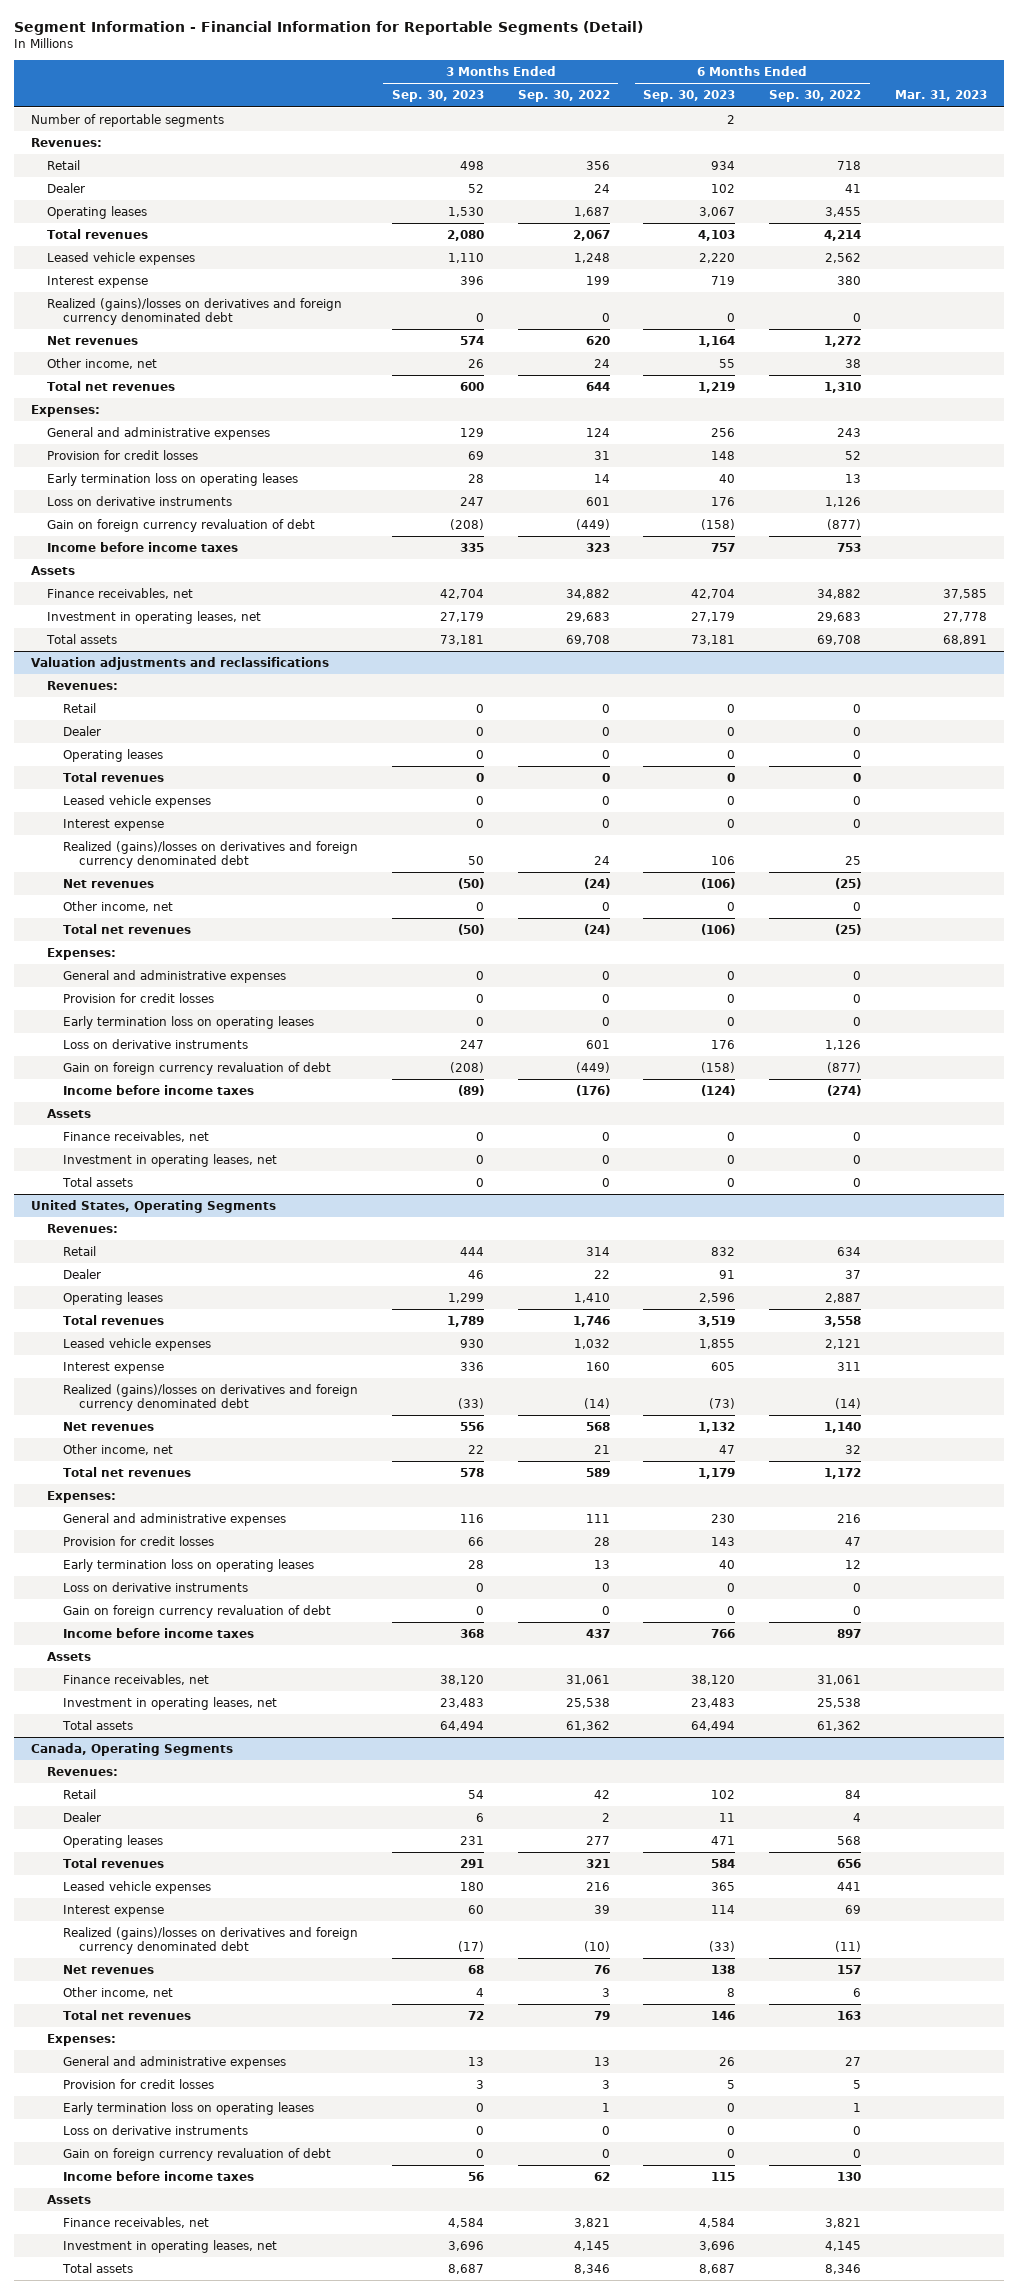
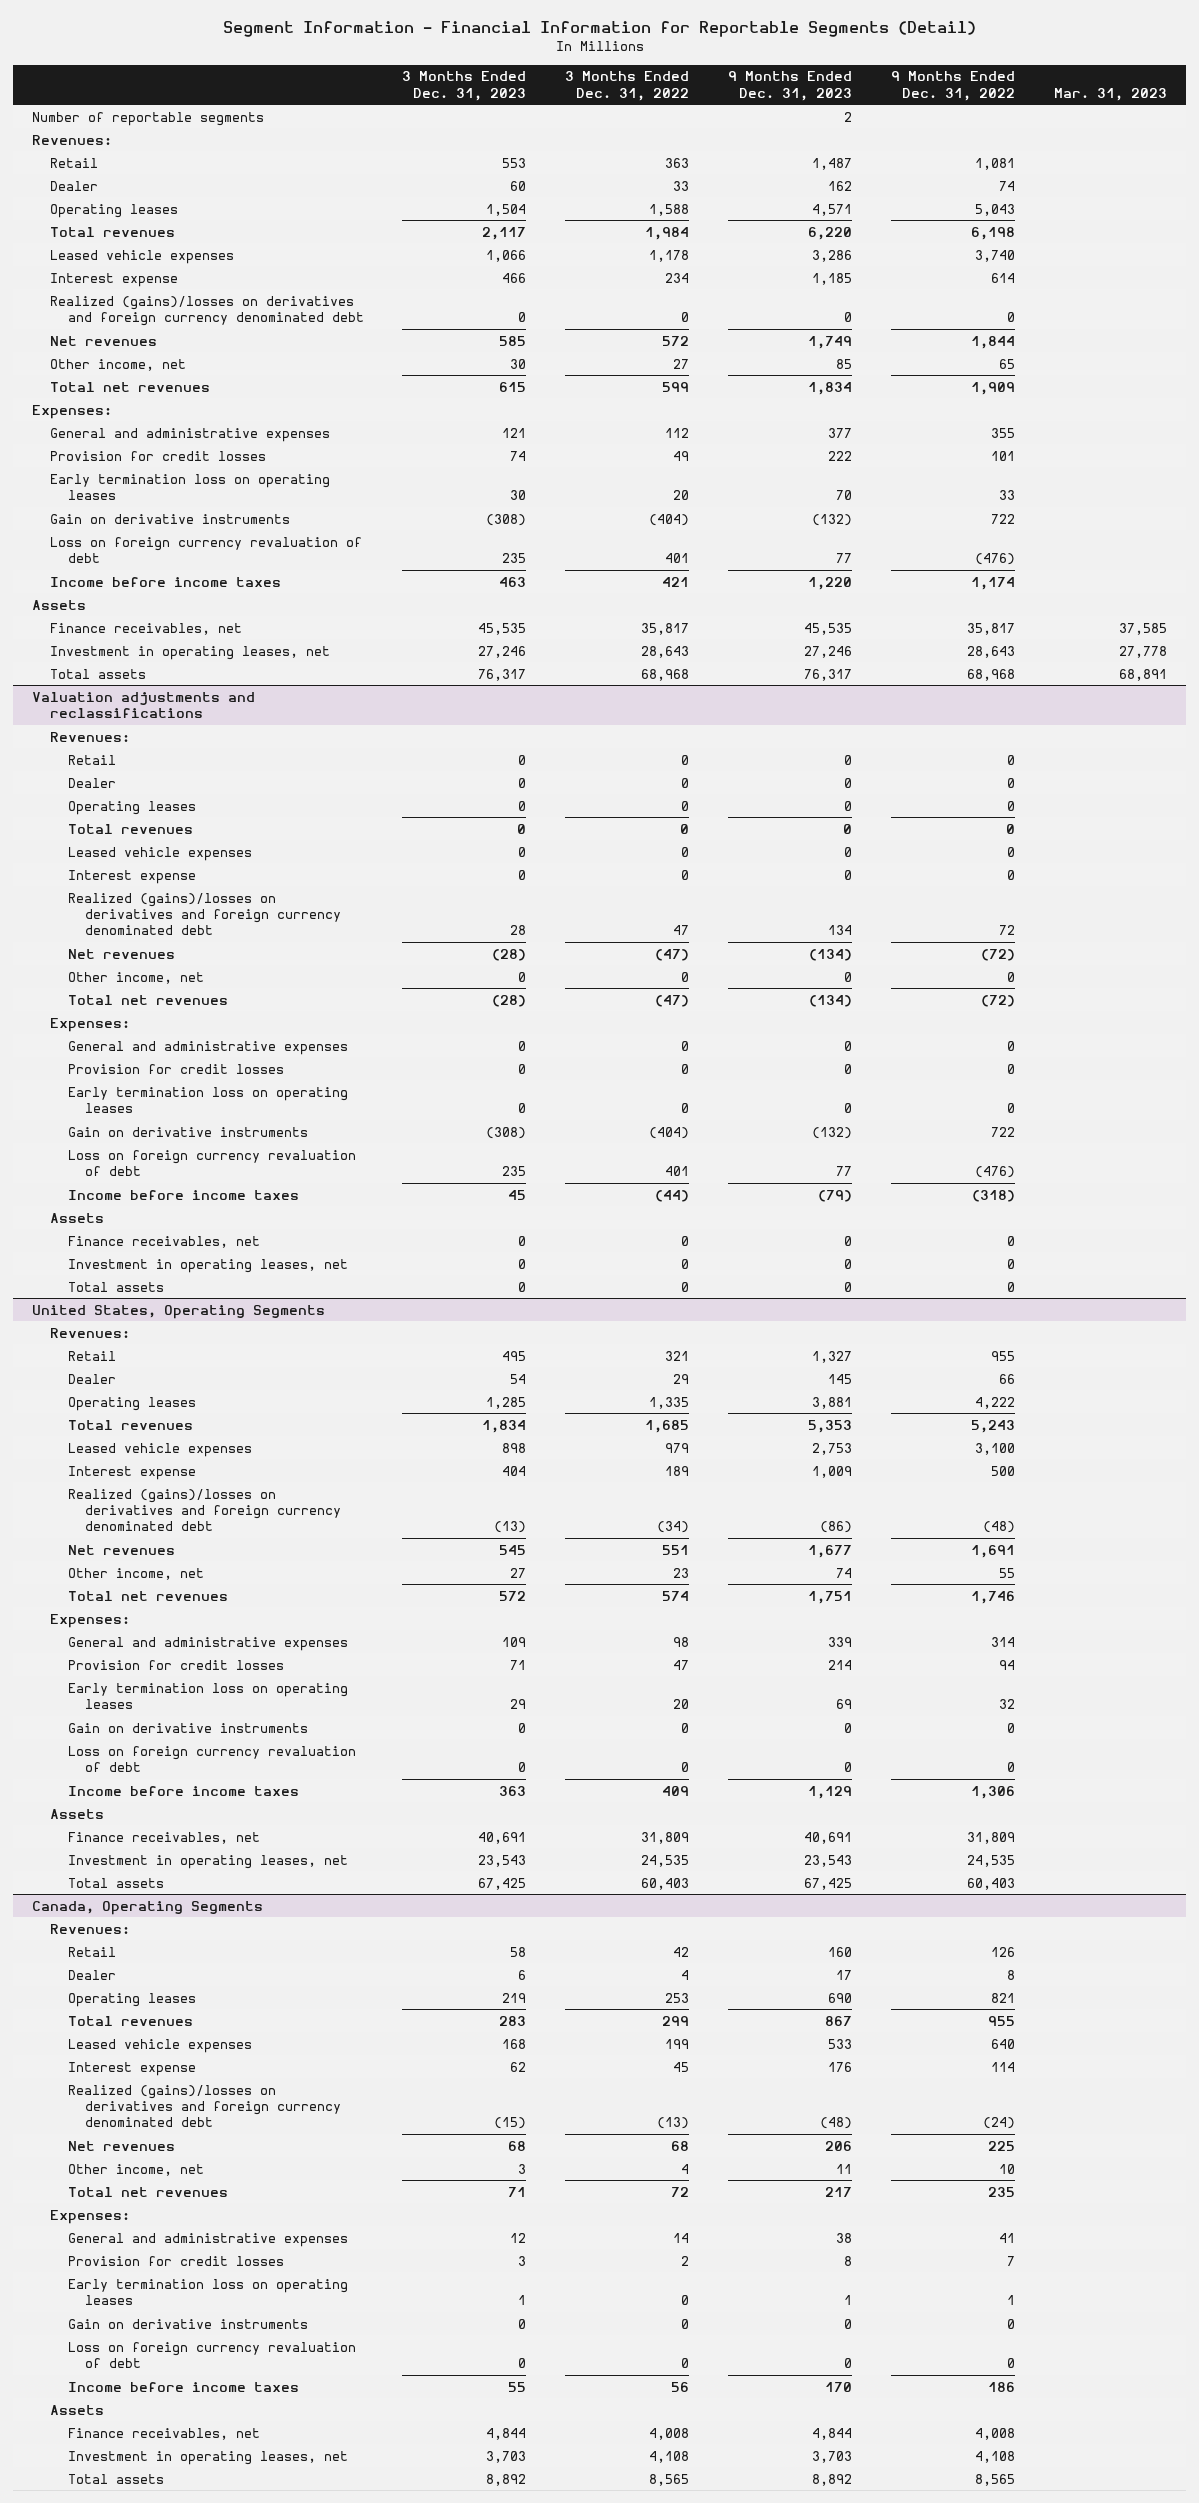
- | 3 Months Ended Sep. 30, 2023 | 3 Months Ended Sep. 30, 2022 | 6 Months Ended Sep. 30, 2023 | 6 Months Ended Sep. 30, 2022 | Mar. 31, 2023
+ | 3 Months Ended Dec. 31, 2023 | 3 Months Ended Dec. 31, 2022 | 9 Months Ended Dec. 31, 2023 | 9 Months Ended Dec. 31, 2022 | Mar. 31, 2023
- Loss on derivative instruments | 247 | 601 | 176 | 1,126 |
- Gain on foreign currency revaluation of debt | (208) | (449) | (158) | (877) |
+ Gain on derivative instruments | (308) | (404) | (132) | 722 |
+ Loss on foreign currency revaluation of debt | 235 | 401 | 77 | (476) |
@ Valuation adjustments and reclassifications
- Loss on derivative instruments | 247 | 601 | 176 | 1,126 |
- Gain on foreign currency revaluation of debt | (208) | (449) | (158) | (877) |
+ Gain on derivative instruments | (308) | (404) | (132) | 722 |
+ Loss on foreign currency revaluation of debt | 235 | 401 | 77 | (476) |
@ United States, Operating Segments
- Loss on derivative instruments | 0 | 0 | 0 | 0 |
- Gain on foreign currency revaluation of debt | 0 | 0 | 0 | 0 |
+ Gain on derivative instruments | 0 | 0 | 0 | 0 |
+ Loss on foreign currency revaluation of debt | 0 | 0 | 0 | 0 |
@ Canada, Operating Segments
- Loss on derivative instruments | 0 | 0 | 0 | 0 |
- Gain on foreign currency revaluation of debt | 0 | 0 | 0 | 0 |
+ Gain on derivative instruments | 0 | 0 | 0 | 0 |
+ Loss on foreign currency revaluation of debt | 0 | 0 | 0 | 0 |

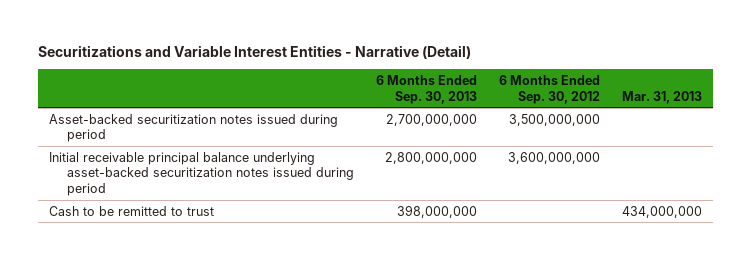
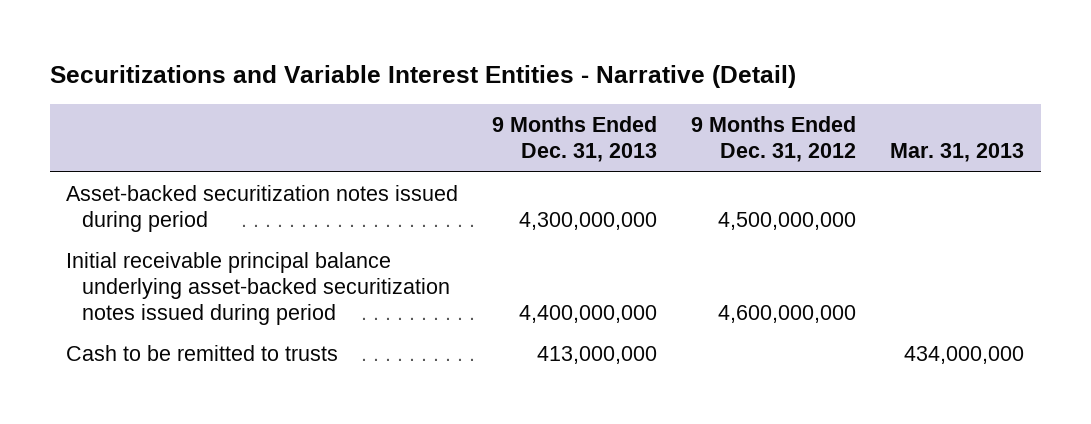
- | 6 Months Ended Sep. 30, 2013 | 6 Months Ended Sep. 30, 2012 | Mar. 31, 2013
+ | 9 Months Ended Dec. 31, 2013 | 9 Months Ended Dec. 31, 2012 | Mar. 31, 2013
- Cash to be remitted to trust | 398,000,000 | | 434,000,000
+ Cash to be remitted to trusts | 413,000,000 | | 434,000,000

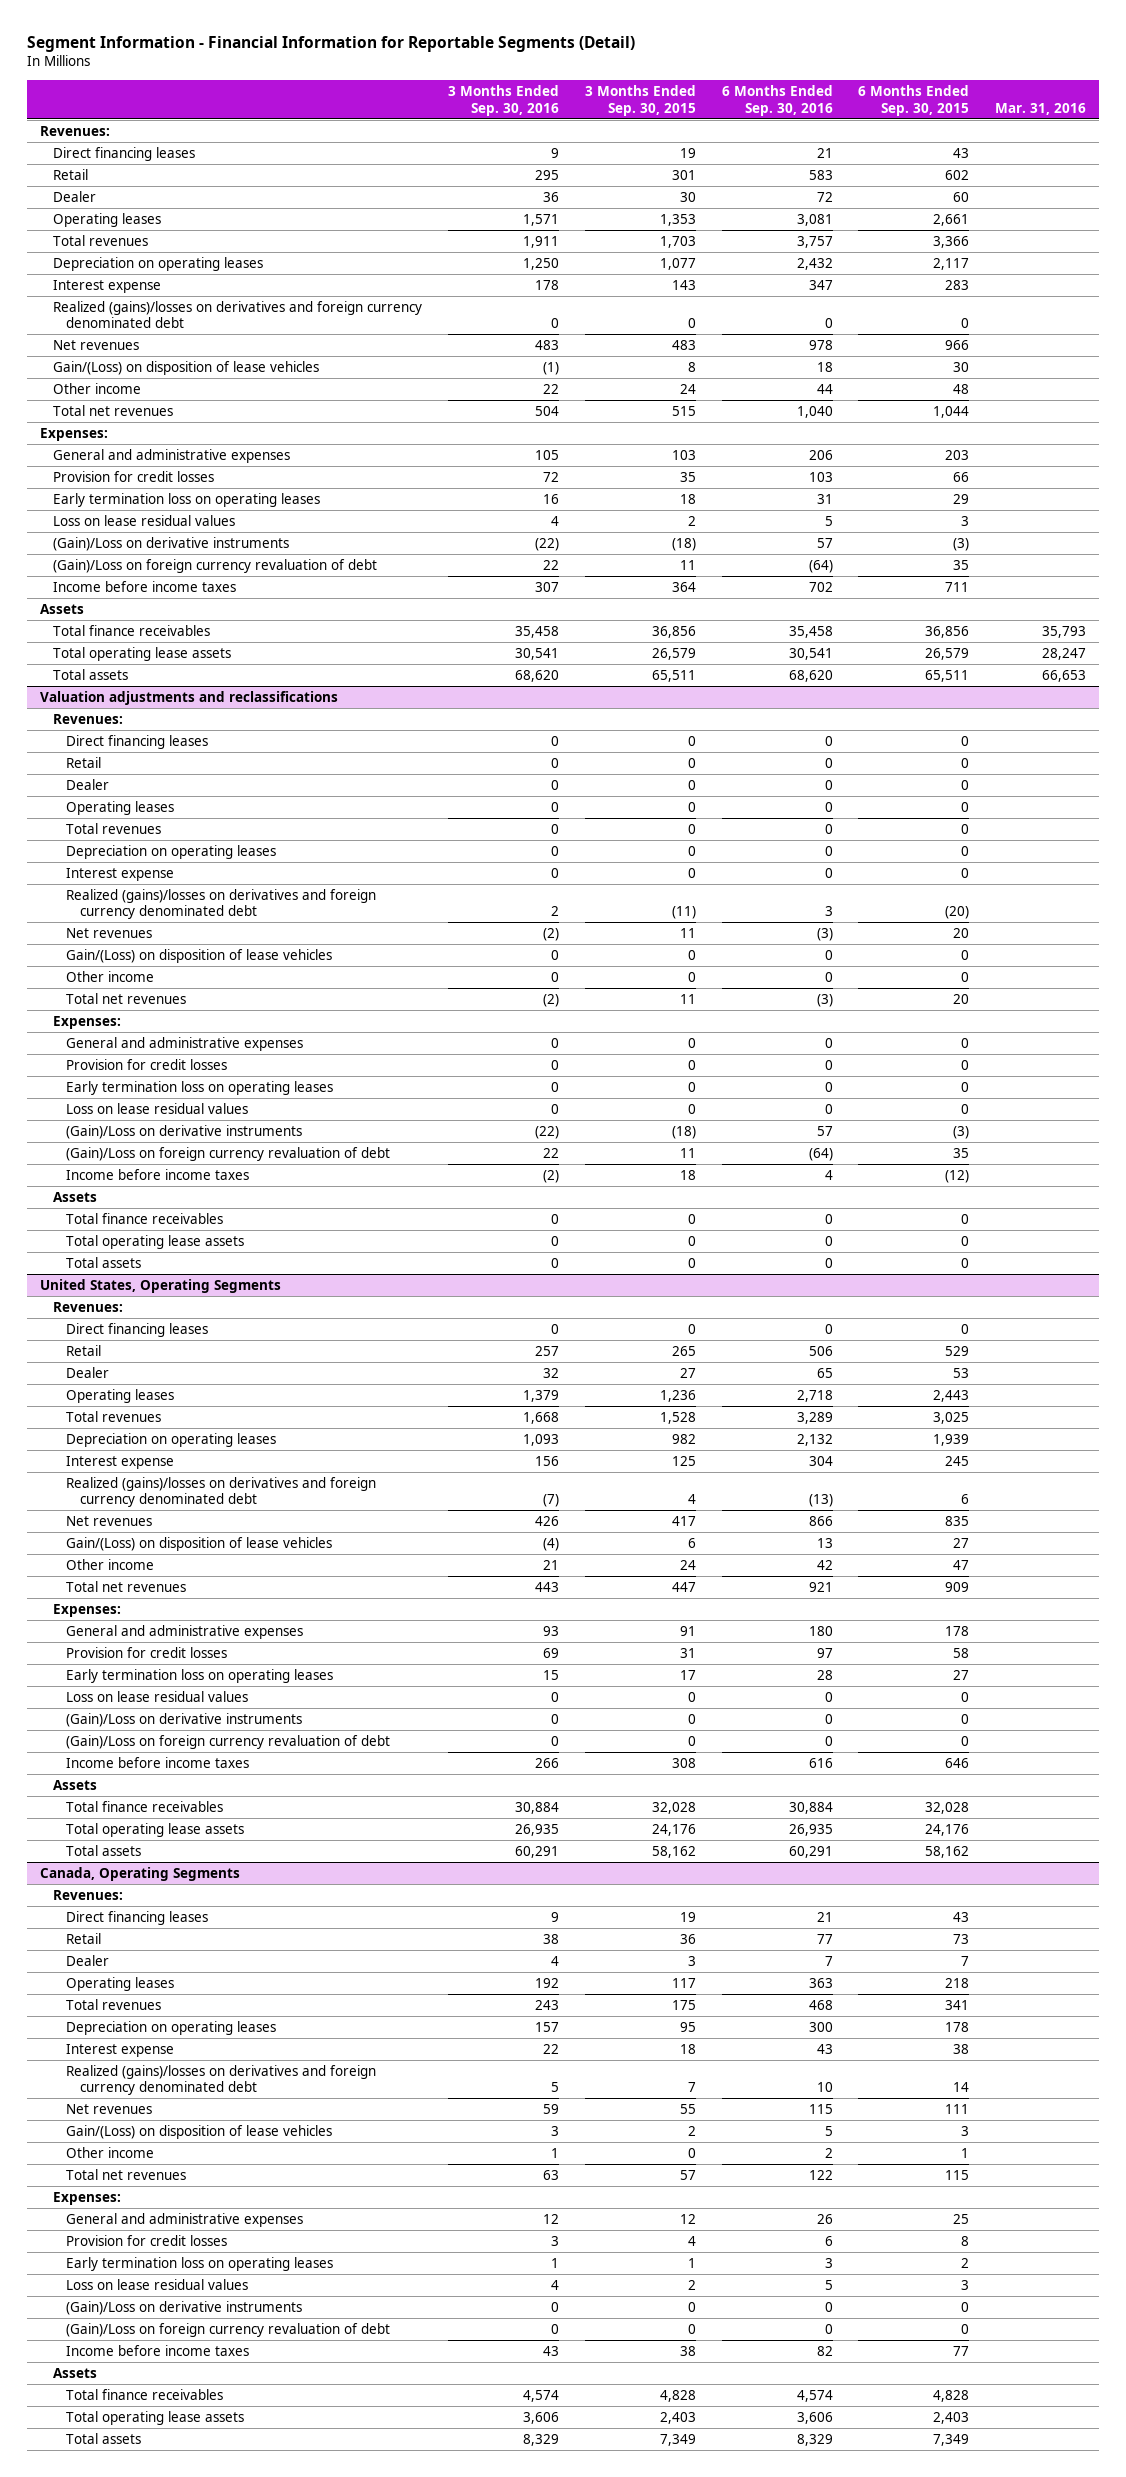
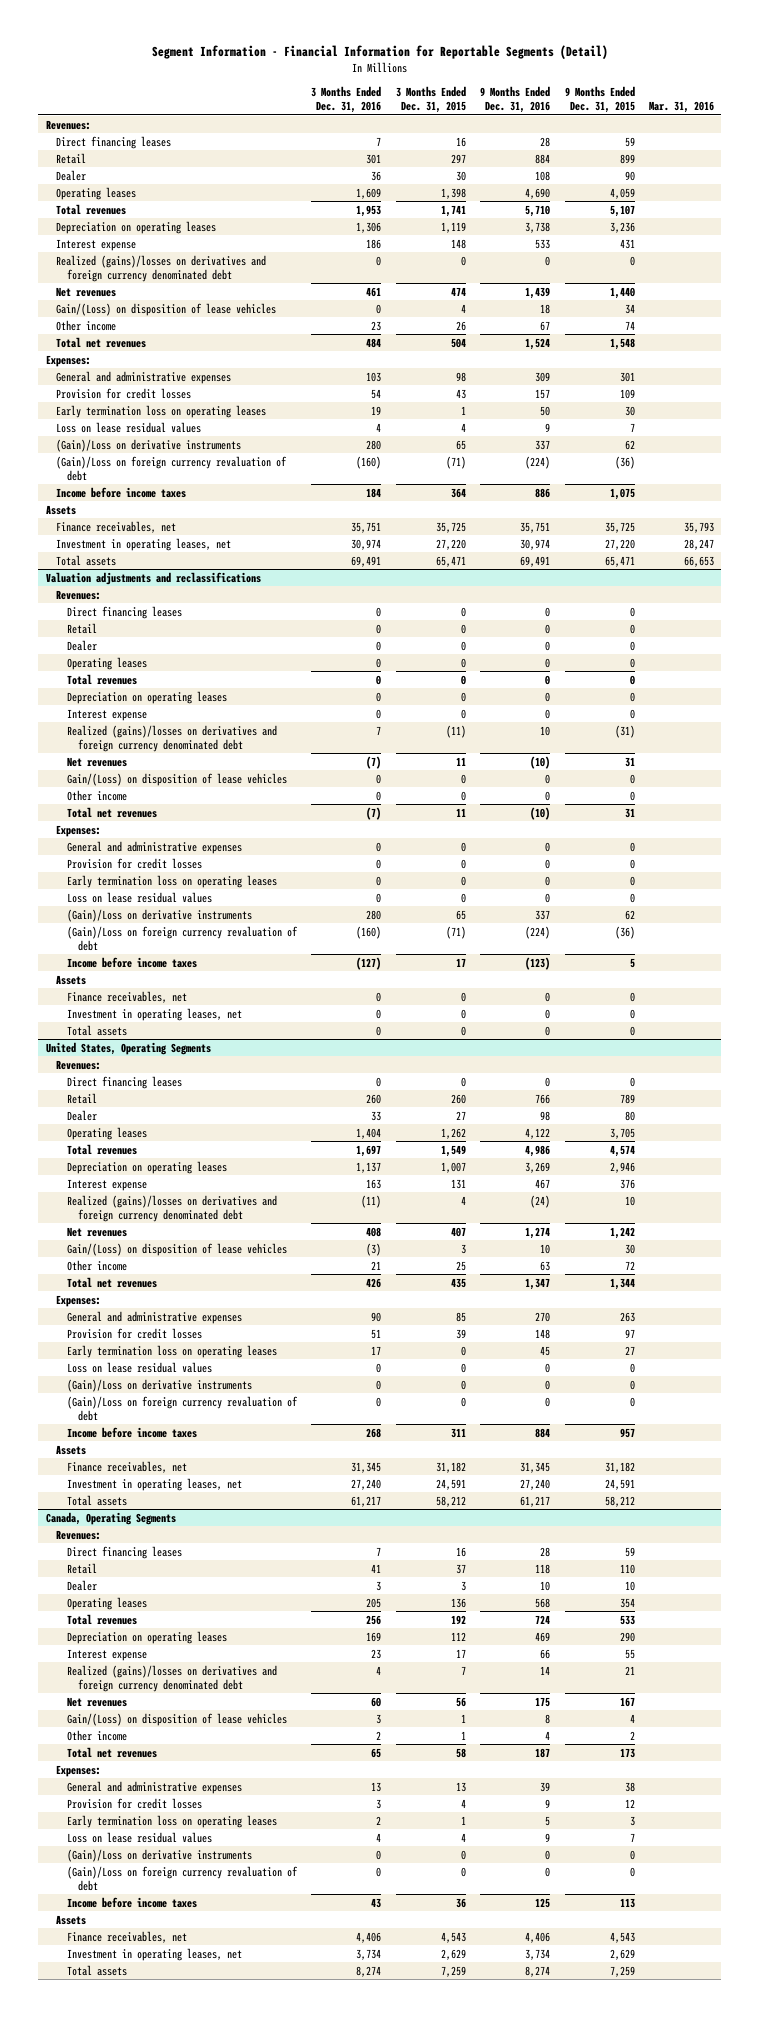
- | 3 Months Ended Sep. 30, 2016 | 3 Months Ended Sep. 30, 2015 | 6 Months Ended Sep. 30, 2016 | 6 Months Ended Sep. 30, 2015 | Mar. 31, 2016
+ | 3 Months Ended Dec. 31, 2016 | 3 Months Ended Dec. 31, 2015 | 9 Months Ended Dec. 31, 2016 | 9 Months Ended Dec. 31, 2015 | Mar. 31, 2016
- Total finance receivables | 35,458 | 36,856 | 35,458 | 36,856 | 35,793
- Total operating lease assets | 30,541 | 26,579 | 30,541 | 26,579 | 28,247
+ Finance receivables, net | 35,751 | 35,725 | 35,751 | 35,725 | 35,793
+ Investment in operating leases, net | 30,974 | 27,220 | 30,974 | 27,220 | 28,247
@ Valuation adjustments and reclassifications
- Total finance receivables | 0 | 0 | 0 | 0 |
- Total operating lease assets | 0 | 0 | 0 | 0 |
+ Finance receivables, net | 0 | 0 | 0 | 0 |
+ Investment in operating leases, net | 0 | 0 | 0 | 0 |
@ United States, Operating Segments
- Total finance receivables | 30,884 | 32,028 | 30,884 | 32,028 |
- Total operating lease assets | 26,935 | 24,176 | 26,935 | 24,176 |
+ Finance receivables, net | 31,345 | 31,182 | 31,345 | 31,182 |
+ Investment in operating leases, net | 27,240 | 24,591 | 27,240 | 24,591 |
@ Canada, Operating Segments
- Total finance receivables | 4,574 | 4,828 | 4,574 | 4,828 |
- Total operating lease assets | 3,606 | 2,403 | 3,606 | 2,403 |
+ Finance receivables, net | 4,406 | 4,543 | 4,406 | 4,543 |
+ Investment in operating leases, net | 3,734 | 2,629 | 3,734 | 2,629 |

